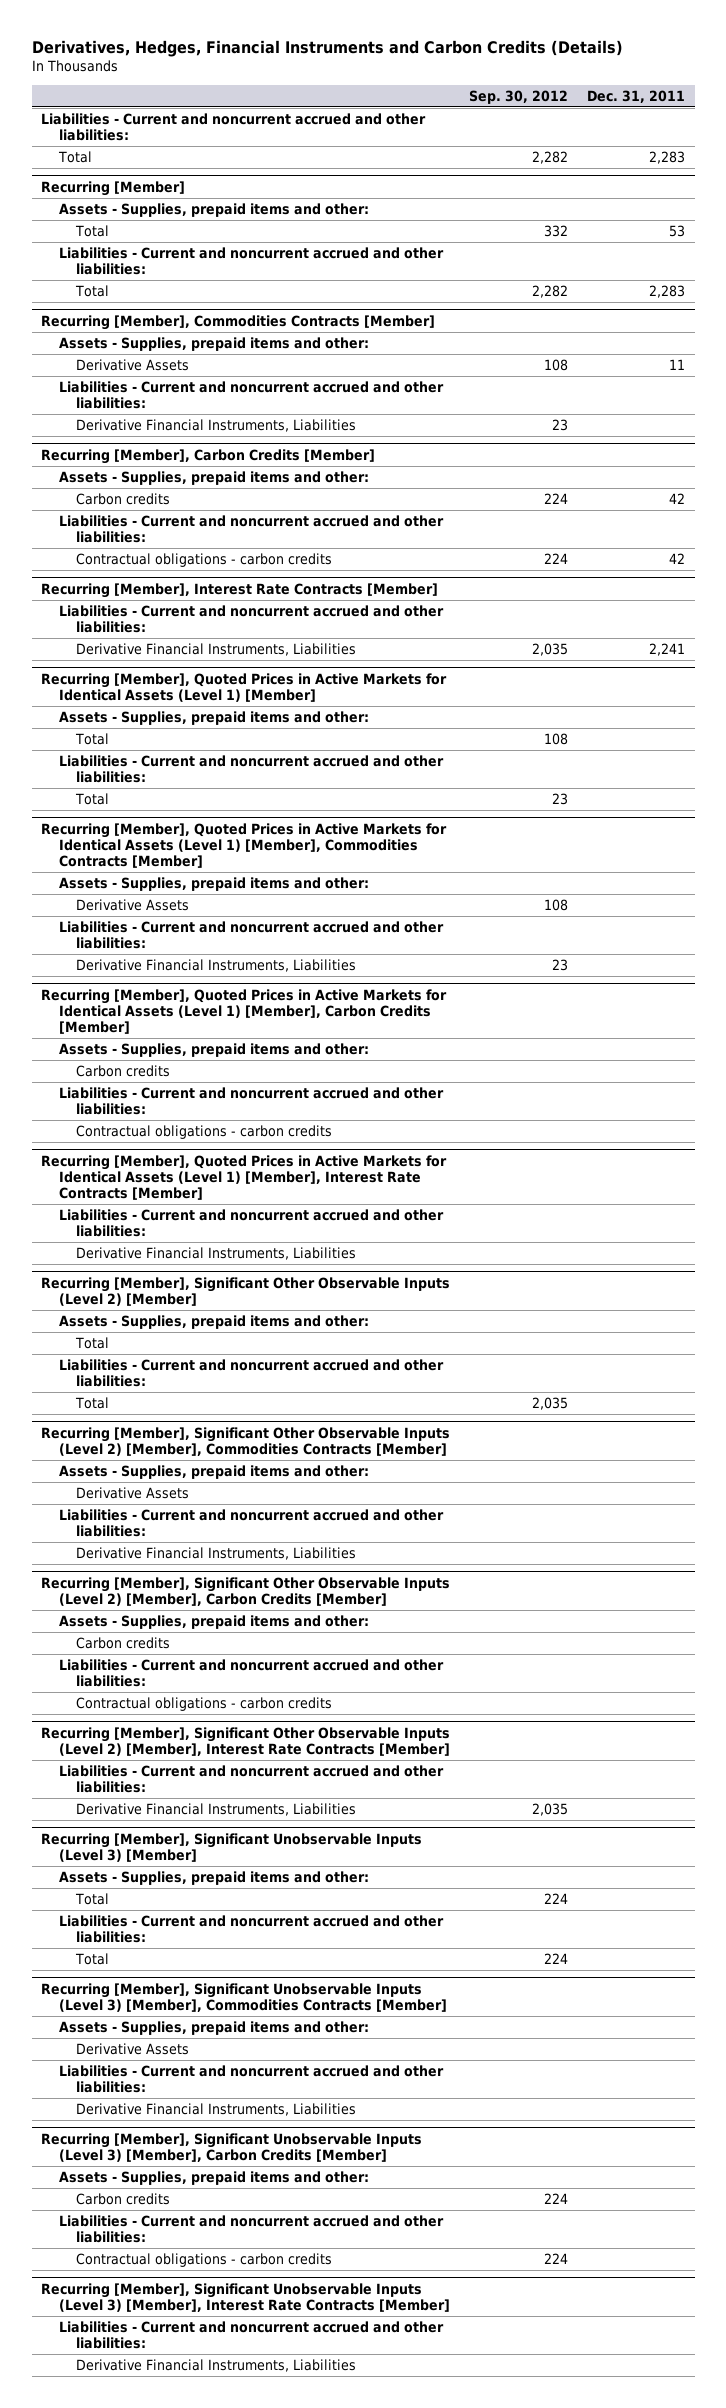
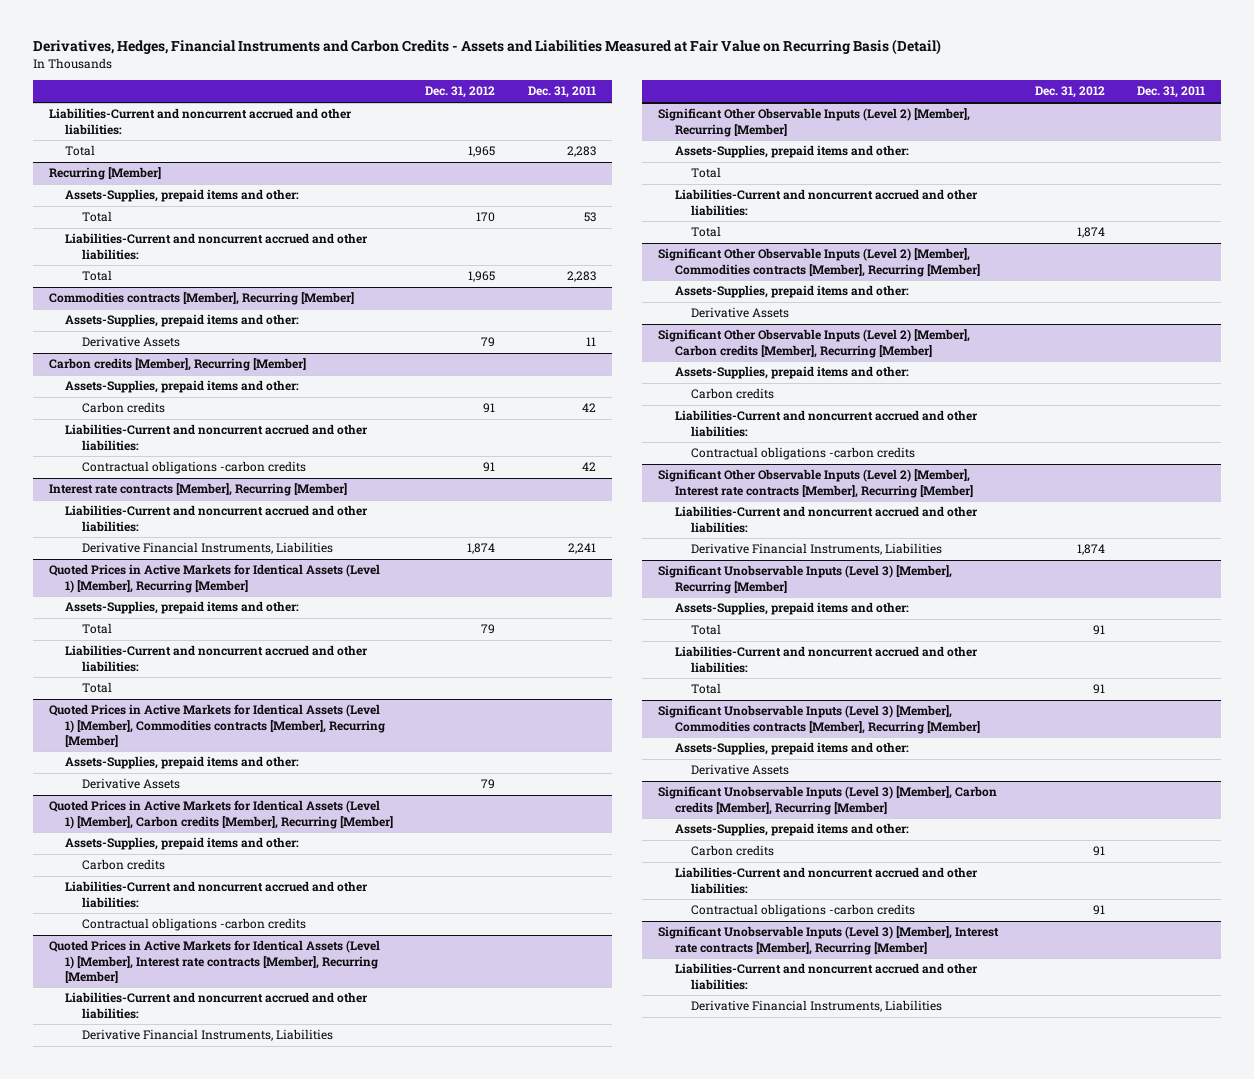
- Derivatives, Hedges, Financial Instruments and Carbon Credits (Details)
+ Derivatives, Hedges, Financial Instruments and Carbon Credits - Assets and Liabilities Measured at Fair Value on Recurring Basis (Detail)
- | Sep. 30, 2012 | Dec. 31, 2011
+ | Dec. 31, 2012 | Dec. 31, 2011
- Liabilities - Current and noncurrent accrued and other liabilities:
+ Liabilities-Current and noncurrent accrued and other liabilities:
@ Recurring [Member]
- Assets - Supplies, prepaid items and other:
+ Assets-Supplies, prepaid items and other:
- Liabilities - Current and noncurrent accrued and other liabilities:
+ Liabilities-Current and noncurrent accrued and other liabilities:
- Recurring [Member], Commodities Contracts [Member]
- Assets - Supplies, prepaid items and other:
+ Commodities contracts [Member], Recurring [Member]
+ Assets-Supplies, prepaid items and other:
- Liabilities - Current and noncurrent accrued and other liabilities:
- Derivative Financial Instruments, Liabilities | 23 |
- Recurring [Member], Carbon Credits [Member]
- Assets - Supplies, prepaid items and other:
+ Carbon credits [Member], Recurring [Member]
+ Assets-Supplies, prepaid items and other:
- Liabilities - Current and noncurrent accrued and other liabilities:
- Contractual obligations - carbon credits | 224 | 42
- Recurring [Member], Interest Rate Contracts [Member]
- Liabilities - Current and noncurrent accrued and other liabilities:
+ Liabilities-Current and noncurrent accrued and other liabilities:
+ Contractual obligations -carbon credits | 91 | 42
+ Interest rate contracts [Member], Recurring [Member]
+ Liabilities-Current and noncurrent accrued and other liabilities:
- Recurring [Member], Quoted Prices in Active Markets for Identical Assets (Level 1) [Member]
- Assets - Supplies, prepaid items and other:
+ Quoted Prices in Active Markets for Identical Assets (Level 1) [Member], Recurring [Member]
+ Assets-Supplies, prepaid items and other:
- Liabilities - Current and noncurrent accrued and other liabilities:
+ Liabilities-Current and noncurrent accrued and other liabilities:
- Recurring [Member], Quoted Prices in Active Markets for Identical Assets (Level 1) [Member], Commodities Contracts [Member]
- Assets - Supplies, prepaid items and other:
+ Quoted Prices in Active Markets for Identical Assets (Level 1) [Member], Commodities contracts [Member], Recurring [Member]
+ Assets-Supplies, prepaid items and other:
- Liabilities - Current and noncurrent accrued and other liabilities:
- Derivative Financial Instruments, Liabilities | 23 |
- Recurring [Member], Quoted Prices in Active Markets for Identical Assets (Level 1) [Member], Carbon Credits [Member]
- Assets - Supplies, prepaid items and other:
+ Quoted Prices in Active Markets for Identical Assets (Level 1) [Member], Carbon credits [Member], Recurring [Member]
+ Assets-Supplies, prepaid items and other:
- Liabilities - Current and noncurrent accrued and other liabilities:
- Contractual obligations - carbon credits
- Recurring [Member], Quoted Prices in Active Markets for Identical Assets (Level 1) [Member], Interest Rate Contracts [Member]
- Liabilities - Current and noncurrent accrued and other liabilities:
+ Liabilities-Current and noncurrent accrued and other liabilities:
+ Contractual obligations -carbon credits
+ Quoted Prices in Active Markets for Identical Assets (Level 1) [Member], Interest rate contracts [Member], Recurring [Member]
+ Liabilities-Current and noncurrent accrued and other liabilities:
- Recurring [Member], Significant Other Observable Inputs (Level 2) [Member]
- Assets - Supplies, prepaid items and other:
+ Significant Other Observable Inputs (Level 2) [Member], Recurring [Member]
+ Assets-Supplies, prepaid items and other:
- Liabilities - Current and noncurrent accrued and other liabilities:
+ Liabilities-Current and noncurrent accrued and other liabilities:
- Recurring [Member], Significant Other Observable Inputs (Level 2) [Member], Commodities Contracts [Member]
- Assets - Supplies, prepaid items and other:
+ Significant Other Observable Inputs (Level 2) [Member], Commodities contracts [Member], Recurring [Member]
+ Assets-Supplies, prepaid items and other:
- Liabilities - Current and noncurrent accrued and other liabilities:
- Derivative Financial Instruments, Liabilities
- Recurring [Member], Significant Other Observable Inputs (Level 2) [Member], Carbon Credits [Member]
- Assets - Supplies, prepaid items and other:
+ Significant Other Observable Inputs (Level 2) [Member], Carbon credits [Member], Recurring [Member]
+ Assets-Supplies, prepaid items and other:
- Liabilities - Current and noncurrent accrued and other liabilities:
- Contractual obligations - carbon credits
- Recurring [Member], Significant Other Observable Inputs (Level 2) [Member], Interest Rate Contracts [Member]
- Liabilities - Current and noncurrent accrued and other liabilities:
+ Liabilities-Current and noncurrent accrued and other liabilities:
+ Contractual obligations -carbon credits
+ Significant Other Observable Inputs (Level 2) [Member], Interest rate contracts [Member], Recurring [Member]
+ Liabilities-Current and noncurrent accrued and other liabilities:
- Recurring [Member], Significant Unobservable Inputs (Level 3) [Member]
- Assets - Supplies, prepaid items and other:
+ Significant Unobservable Inputs (Level 3) [Member], Recurring [Member]
+ Assets-Supplies, prepaid items and other:
- Liabilities - Current and noncurrent accrued and other liabilities:
+ Liabilities-Current and noncurrent accrued and other liabilities:
- Recurring [Member], Significant Unobservable Inputs (Level 3) [Member], Commodities Contracts [Member]
- Assets - Supplies, prepaid items and other:
+ Significant Unobservable Inputs (Level 3) [Member], Commodities contracts [Member], Recurring [Member]
+ Assets-Supplies, prepaid items and other:
- Liabilities - Current and noncurrent accrued and other liabilities:
- Derivative Financial Instruments, Liabilities
- Recurring [Member], Significant Unobservable Inputs (Level 3) [Member], Carbon Credits [Member]
- Assets - Supplies, prepaid items and other:
+ Significant Unobservable Inputs (Level 3) [Member], Carbon credits [Member], Recurring [Member]
+ Assets-Supplies, prepaid items and other:
- Liabilities - Current and noncurrent accrued and other liabilities:
- Contractual obligations - carbon credits | 224 |
- Recurring [Member], Significant Unobservable Inputs (Level 3) [Member], Interest Rate Contracts [Member]
- Liabilities - Current and noncurrent accrued and other liabilities:
+ Liabilities-Current and noncurrent accrued and other liabilities:
+ Contractual obligations -carbon credits | 91 |
+ Significant Unobservable Inputs (Level 3) [Member], Interest rate contracts [Member], Recurring [Member]
+ Liabilities-Current and noncurrent accrued and other liabilities:

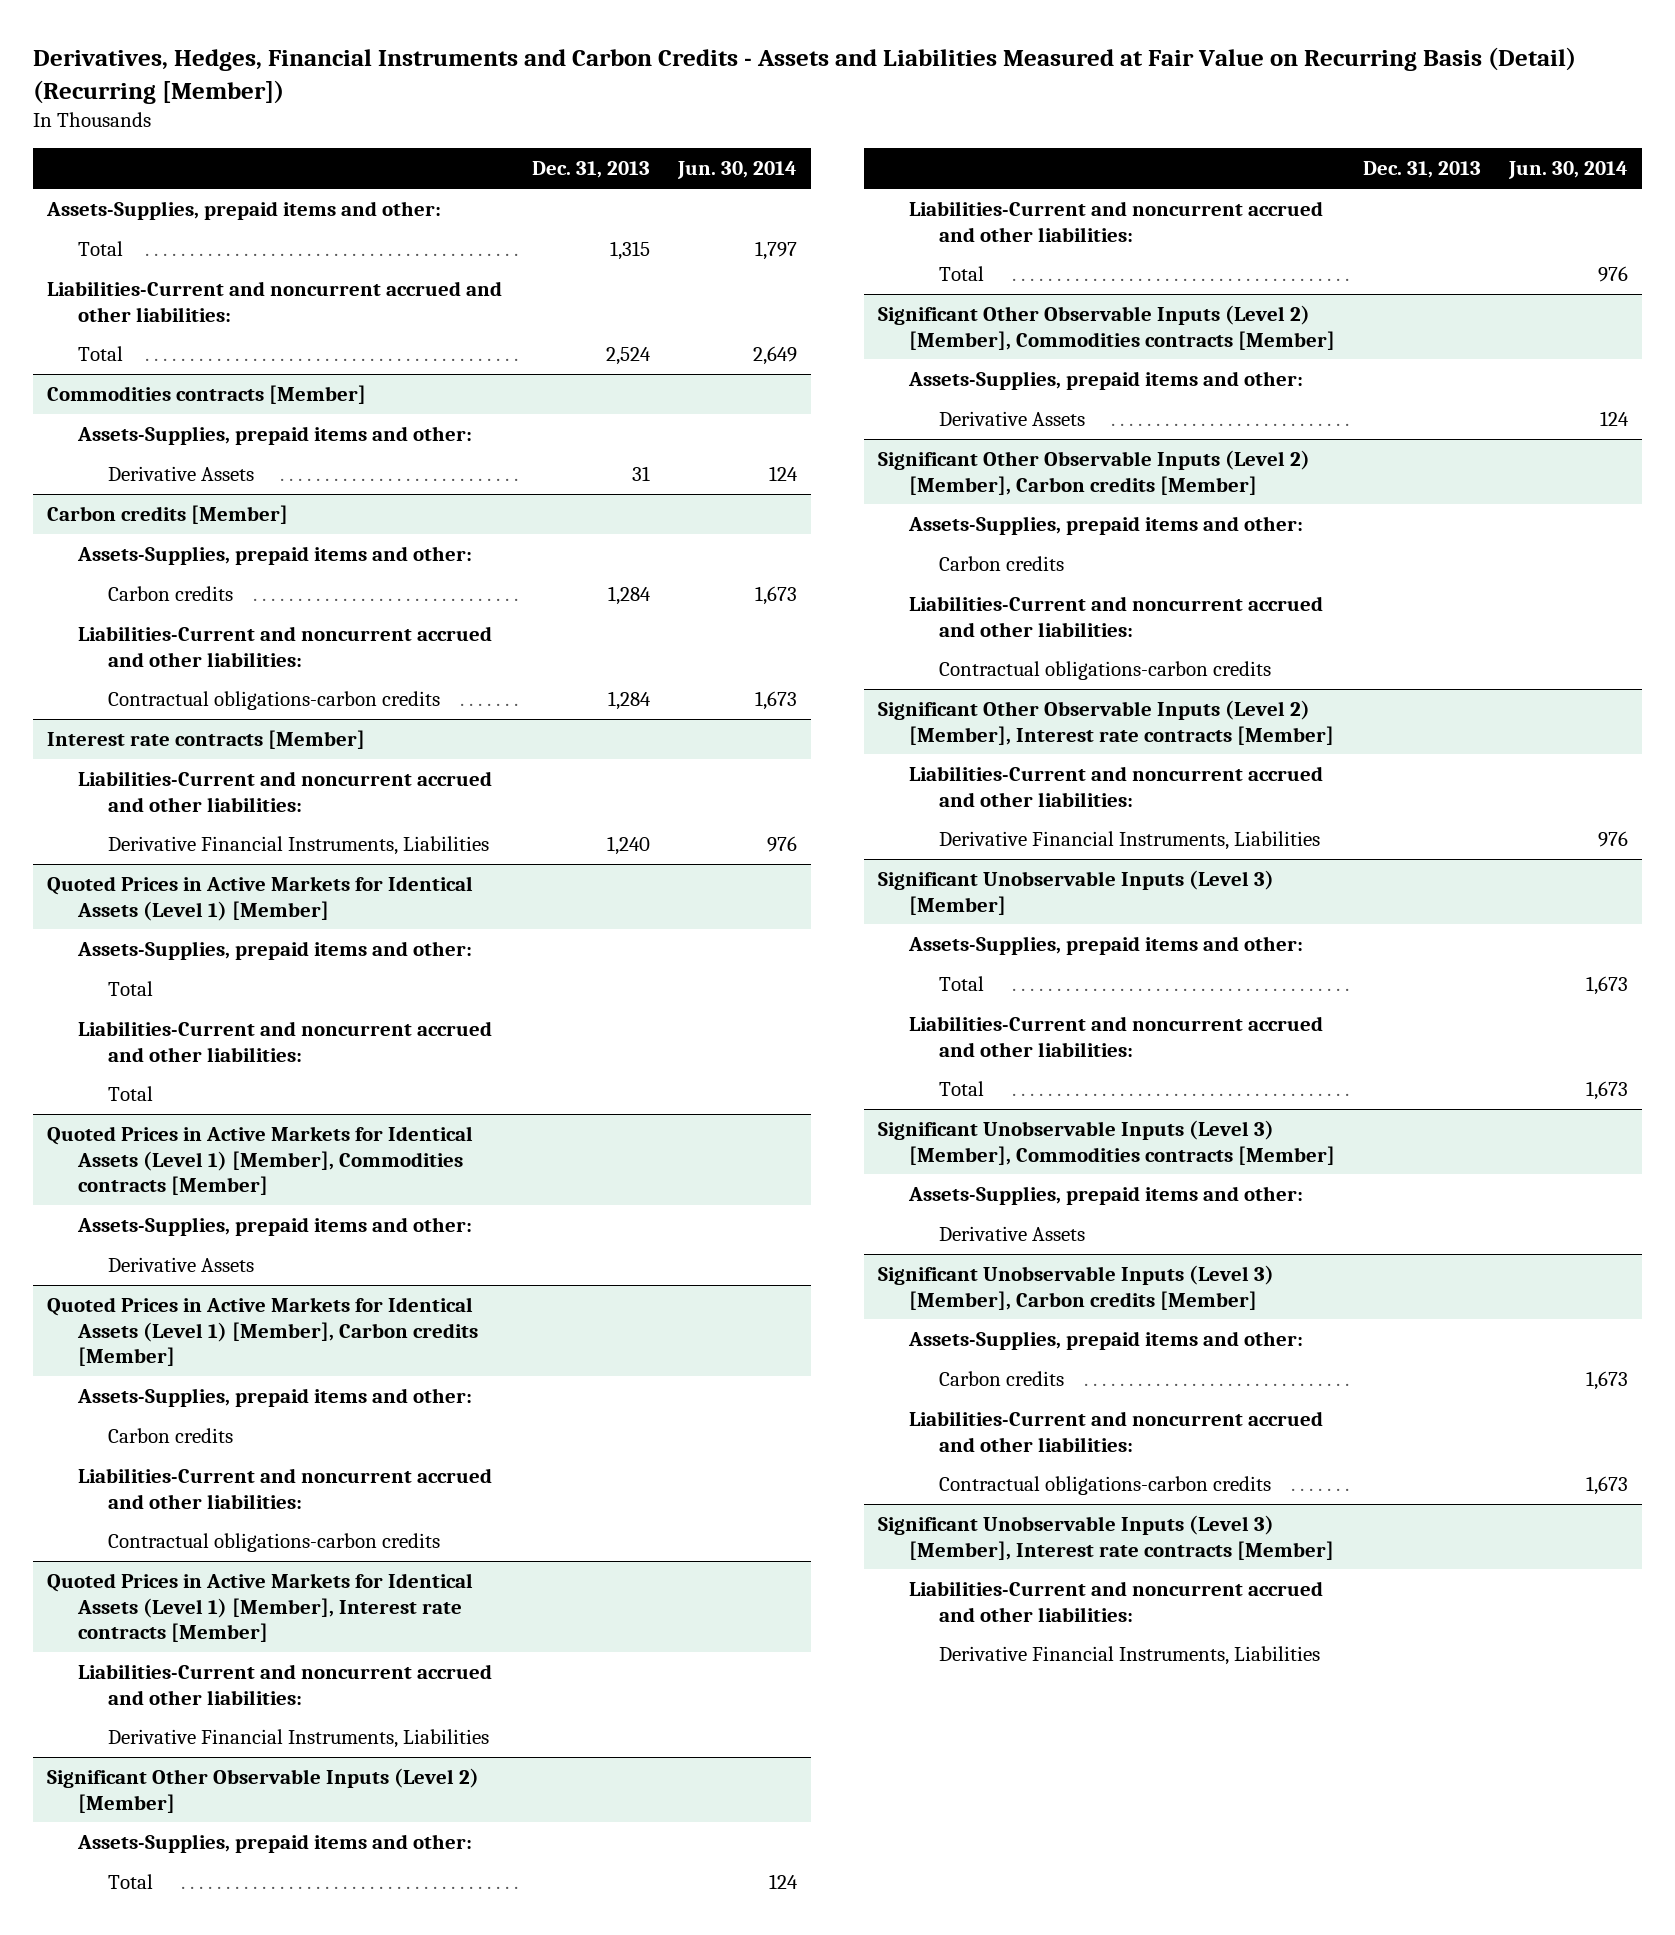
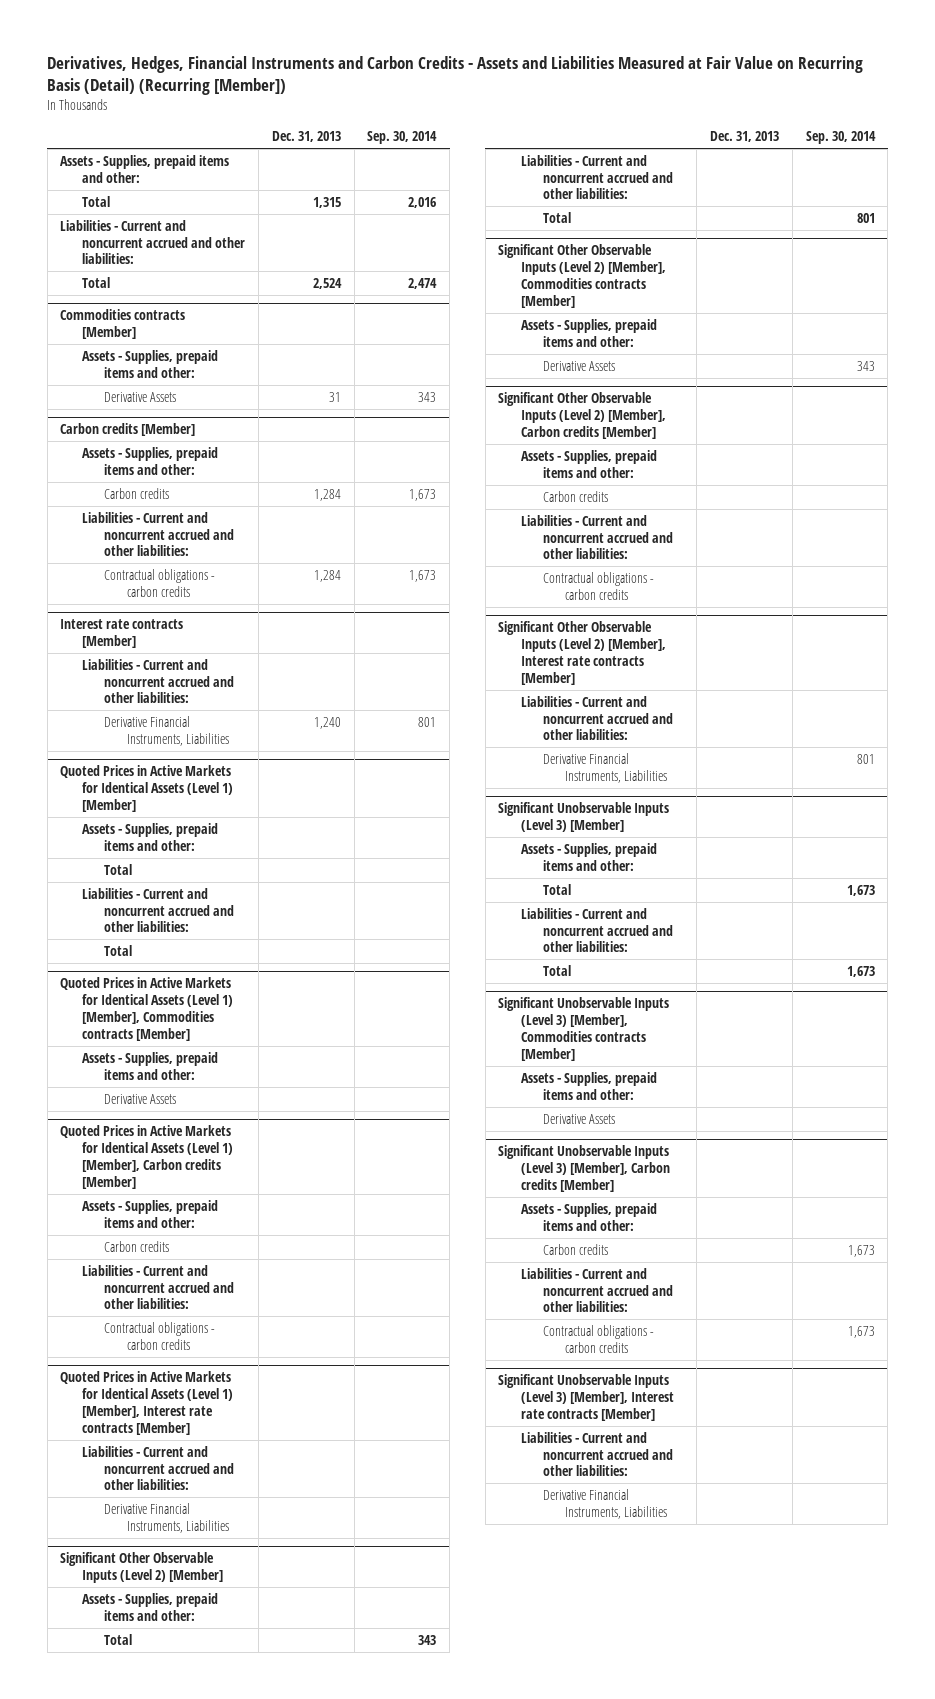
- | Dec. 31, 2013 | Jun. 30, 2014
+ | Dec. 31, 2013 | Sep. 30, 2014
- Assets-Supplies, prepaid items and other:
+ Assets - Supplies, prepaid items and other:
- Liabilities-Current and noncurrent accrued and other liabilities:
+ Liabilities - Current and noncurrent accrued and other liabilities:
@ Commodities contracts [Member]
- Assets-Supplies, prepaid items and other:
+ Assets - Supplies, prepaid items and other:
@ Carbon credits [Member]
- Assets-Supplies, prepaid items and other:
+ Assets - Supplies, prepaid items and other:
- Liabilities-Current and noncurrent accrued and other liabilities:
- Contractual obligations-carbon credits | 1,284 | 1,673
+ Liabilities - Current and noncurrent accrued and other liabilities:
+ Contractual obligations - carbon credits | 1,284 | 1,673
@ Interest rate contracts [Member]
- Liabilities-Current and noncurrent accrued and other liabilities:
+ Liabilities - Current and noncurrent accrued and other liabilities:
@ Quoted Prices in Active Markets for Identical Assets (Level 1) [Member]
- Assets-Supplies, prepaid items and other:
+ Assets - Supplies, prepaid items and other:
- Liabilities-Current and noncurrent accrued and other liabilities:
+ Liabilities - Current and noncurrent accrued and other liabilities:
@ Quoted Prices in Active Markets for Identical Assets (Level 1) [Member], Commodities contracts [Member]
- Assets-Supplies, prepaid items and other:
+ Assets - Supplies, prepaid items and other:
@ Quoted Prices in Active Markets for Identical Assets (Level 1) [Member], Carbon credits [Member]
- Assets-Supplies, prepaid items and other:
+ Assets - Supplies, prepaid items and other:
- Liabilities-Current and noncurrent accrued and other liabilities:
- Contractual obligations-carbon credits
+ Liabilities - Current and noncurrent accrued and other liabilities:
+ Contractual obligations - carbon credits
@ Quoted Prices in Active Markets for Identical Assets (Level 1) [Member], Interest rate contracts [Member]
- Liabilities-Current and noncurrent accrued and other liabilities:
+ Liabilities - Current and noncurrent accrued and other liabilities:
@ Significant Other Observable Inputs (Level 2) [Member]
- Assets-Supplies, prepaid items and other:
+ Assets - Supplies, prepaid items and other:
- Liabilities-Current and noncurrent accrued and other liabilities:
+ Liabilities - Current and noncurrent accrued and other liabilities:
@ Significant Other Observable Inputs (Level 2) [Member], Commodities contracts [Member]
- Assets-Supplies, prepaid items and other:
+ Assets - Supplies, prepaid items and other:
@ Significant Other Observable Inputs (Level 2) [Member], Carbon credits [Member]
- Assets-Supplies, prepaid items and other:
+ Assets - Supplies, prepaid items and other:
- Liabilities-Current and noncurrent accrued and other liabilities:
- Contractual obligations-carbon credits
+ Liabilities - Current and noncurrent accrued and other liabilities:
+ Contractual obligations - carbon credits
@ Significant Other Observable Inputs (Level 2) [Member], Interest rate contracts [Member]
- Liabilities-Current and noncurrent accrued and other liabilities:
+ Liabilities - Current and noncurrent accrued and other liabilities:
@ Significant Unobservable Inputs (Level 3) [Member]
- Assets-Supplies, prepaid items and other:
+ Assets - Supplies, prepaid items and other:
- Liabilities-Current and noncurrent accrued and other liabilities:
+ Liabilities - Current and noncurrent accrued and other liabilities:
@ Significant Unobservable Inputs (Level 3) [Member], Commodities contracts [Member]
- Assets-Supplies, prepaid items and other:
+ Assets - Supplies, prepaid items and other:
@ Significant Unobservable Inputs (Level 3) [Member], Carbon credits [Member]
- Assets-Supplies, prepaid items and other:
+ Assets - Supplies, prepaid items and other:
- Liabilities-Current and noncurrent accrued and other liabilities:
- Contractual obligations-carbon credits | | 1,673
+ Liabilities - Current and noncurrent accrued and other liabilities:
+ Contractual obligations - carbon credits | | 1,673
@ Significant Unobservable Inputs (Level 3) [Member], Interest rate contracts [Member]
- Liabilities-Current and noncurrent accrued and other liabilities:
+ Liabilities - Current and noncurrent accrued and other liabilities:

